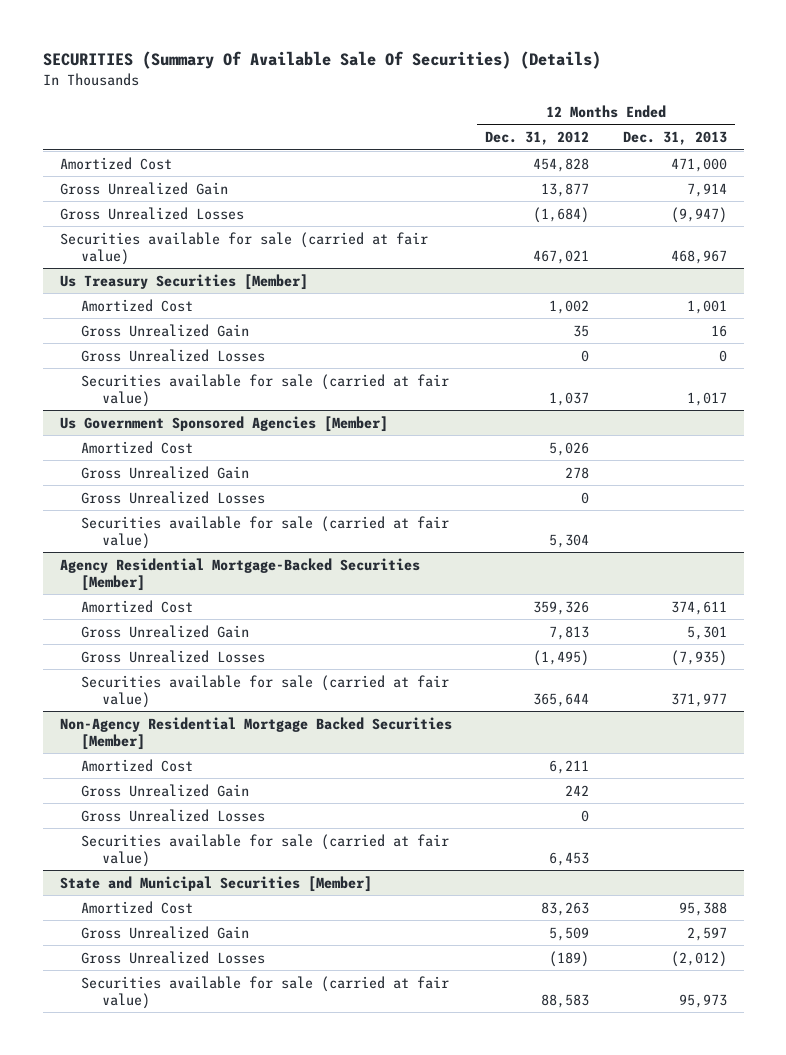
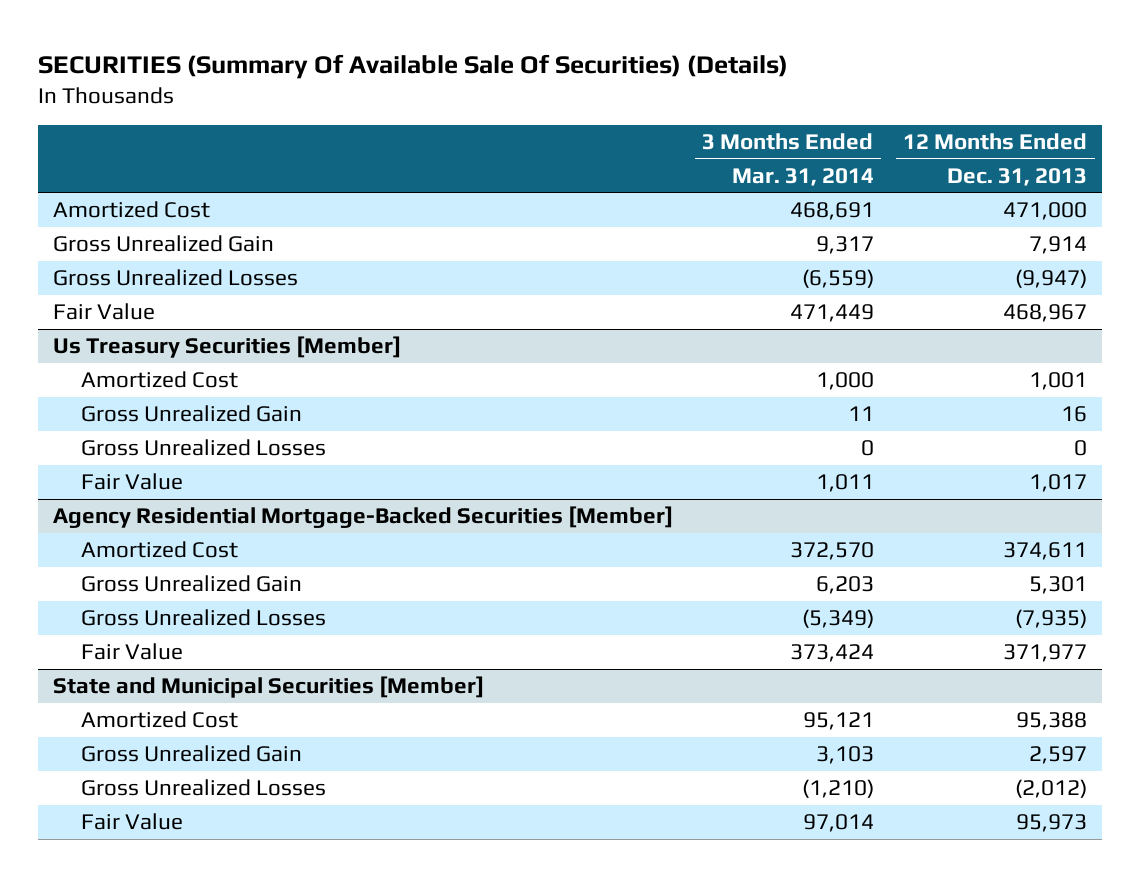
- | 12 Months Ended Dec. 31, 2012 | 12 Months Ended Dec. 31, 2013
+ | 3 Months Ended Mar. 31, 2014 | 12 Months Ended Dec. 31, 2013
- Securities available for sale (carried at fair value) | 467,021 | 468,967
+ Fair Value | 471,449 | 468,967
@ Us Treasury Securities [Member]
- Securities available for sale (carried at fair value) | 1,037 | 1,017
- Us Government Sponsored Agencies [Member]
- Amortized Cost | 5,026 |
- Gross Unrealized Gain | 278 |
- Gross Unrealized Losses | 0 |
- Securities available for sale (carried at fair value) | 5,304 |
@ Us Treasury Securities [Member]
+ Fair Value | 1,011 | 1,017
@ Agency Residential Mortgage-Backed Securities [Member]
- Securities available for sale (carried at fair value) | 365,644 | 371,977
- Non-Agency Residential Mortgage Backed Securities [Member]
- Amortized Cost | 6,211 |
- Gross Unrealized Gain | 242 |
- Gross Unrealized Losses | 0 |
- Securities available for sale (carried at fair value) | 6,453 |
@ Agency Residential Mortgage-Backed Securities [Member]
+ Fair Value | 373,424 | 371,977
@ State and Municipal Securities [Member]
- Securities available for sale (carried at fair value) | 88,583 | 95,973
+ Fair Value | 97,014 | 95,973

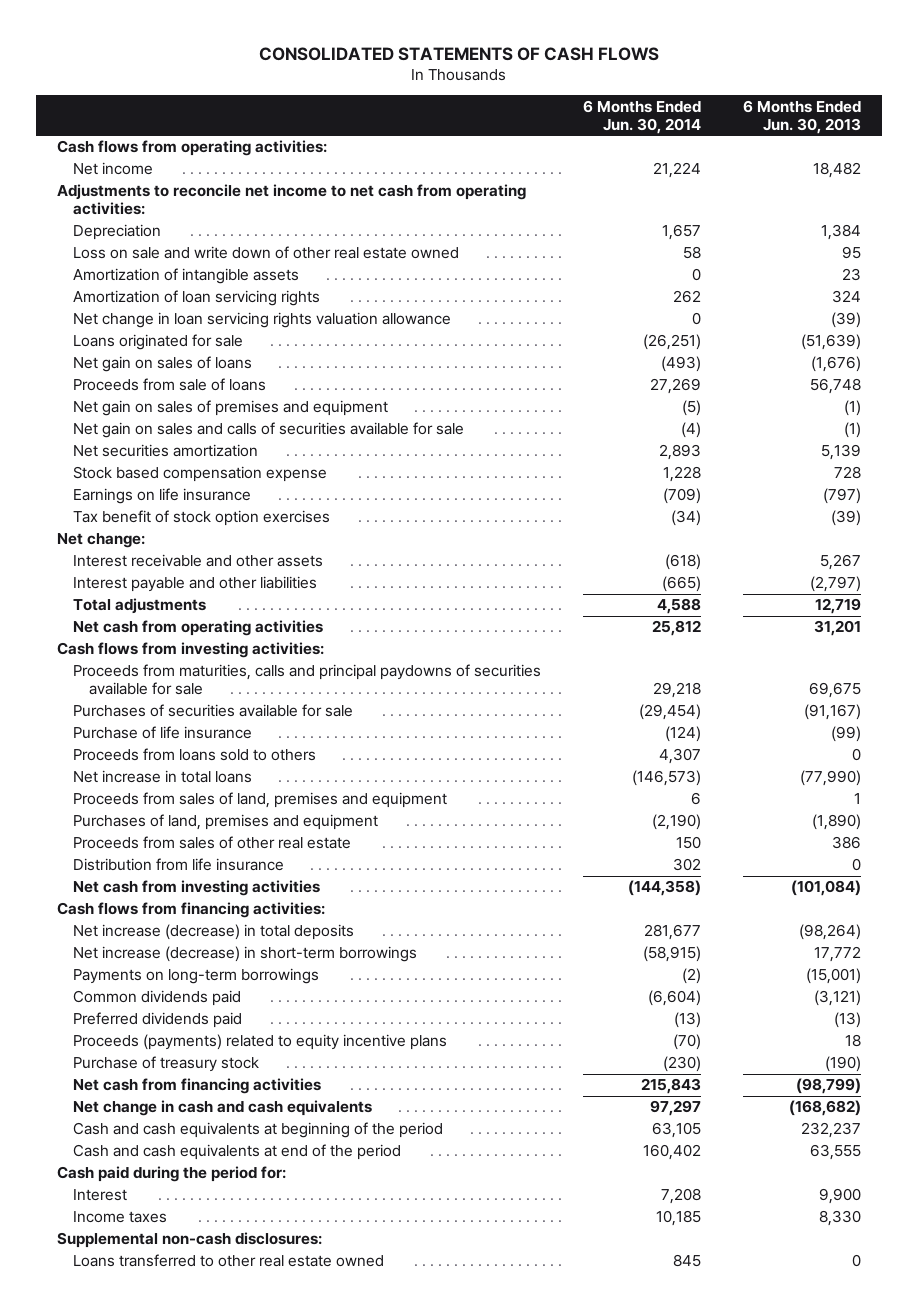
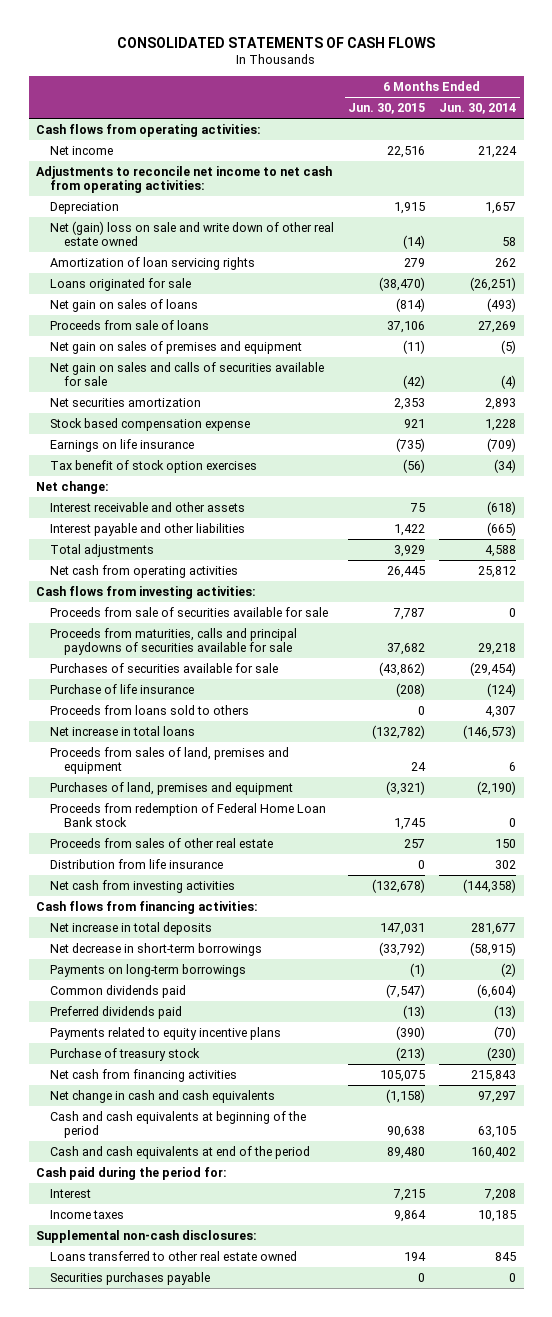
- | 6 Months Ended Jun. 30, 2014 | 6 Months Ended Jun. 30, 2013
+ | 6 Months Ended Jun. 30, 2015 | 6 Months Ended Jun. 30, 2014
- Loss on sale and write down of other real estate owned | 58 | 95
- Amortization of intangible assets | 0 | 23
+ Net (gain) loss on sale and write down of other real estate owned | (14) | 58
- Net change in loan servicing rights valuation allowance | 0 | (39)
+ Proceeds from sale of securities available for sale | 7,787 | 0
+ Proceeds from redemption of Federal Home Loan Bank stock | 1,745 | 0
- Net increase (decrease) in total deposits | 281,677 | (98,264)
- Net increase (decrease) in short-term borrowings | (58,915) | 17,772
+ Net increase in total deposits | 147,031 | 281,677
+ Net decrease in short-term borrowings | (33,792) | (58,915)
- Proceeds (payments) related to equity incentive plans | (70) | 18
+ Payments related to equity incentive plans | (390) | (70)
+ Securities purchases payable | 0 | 0

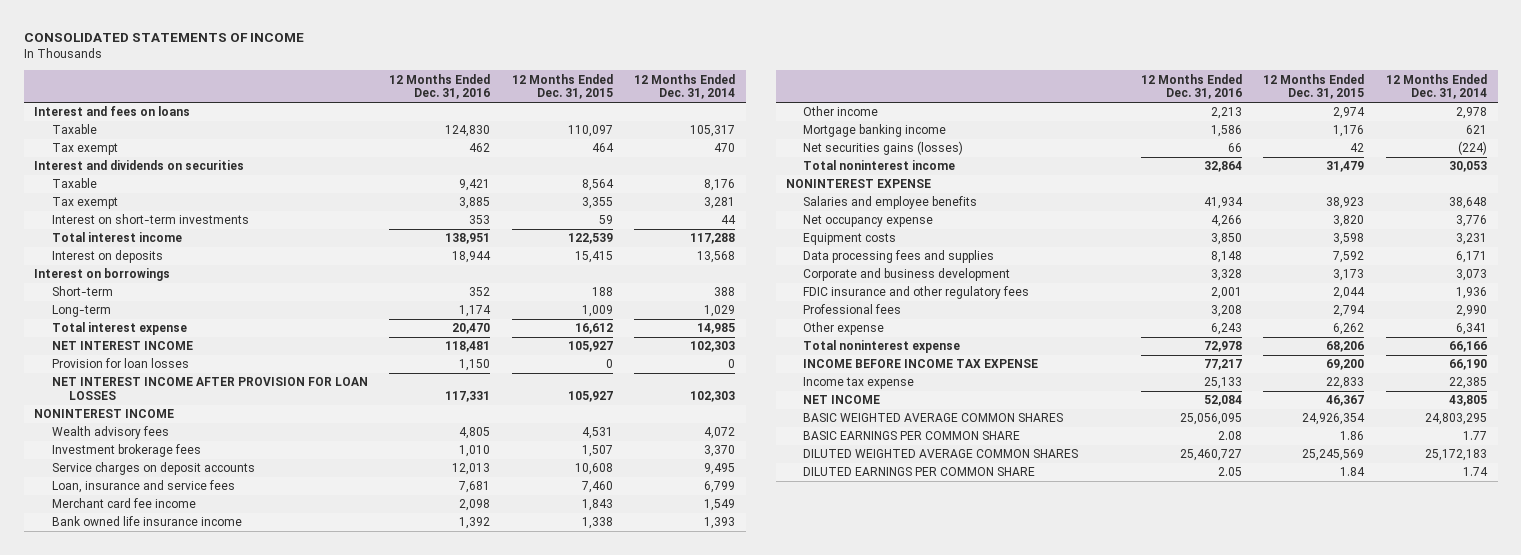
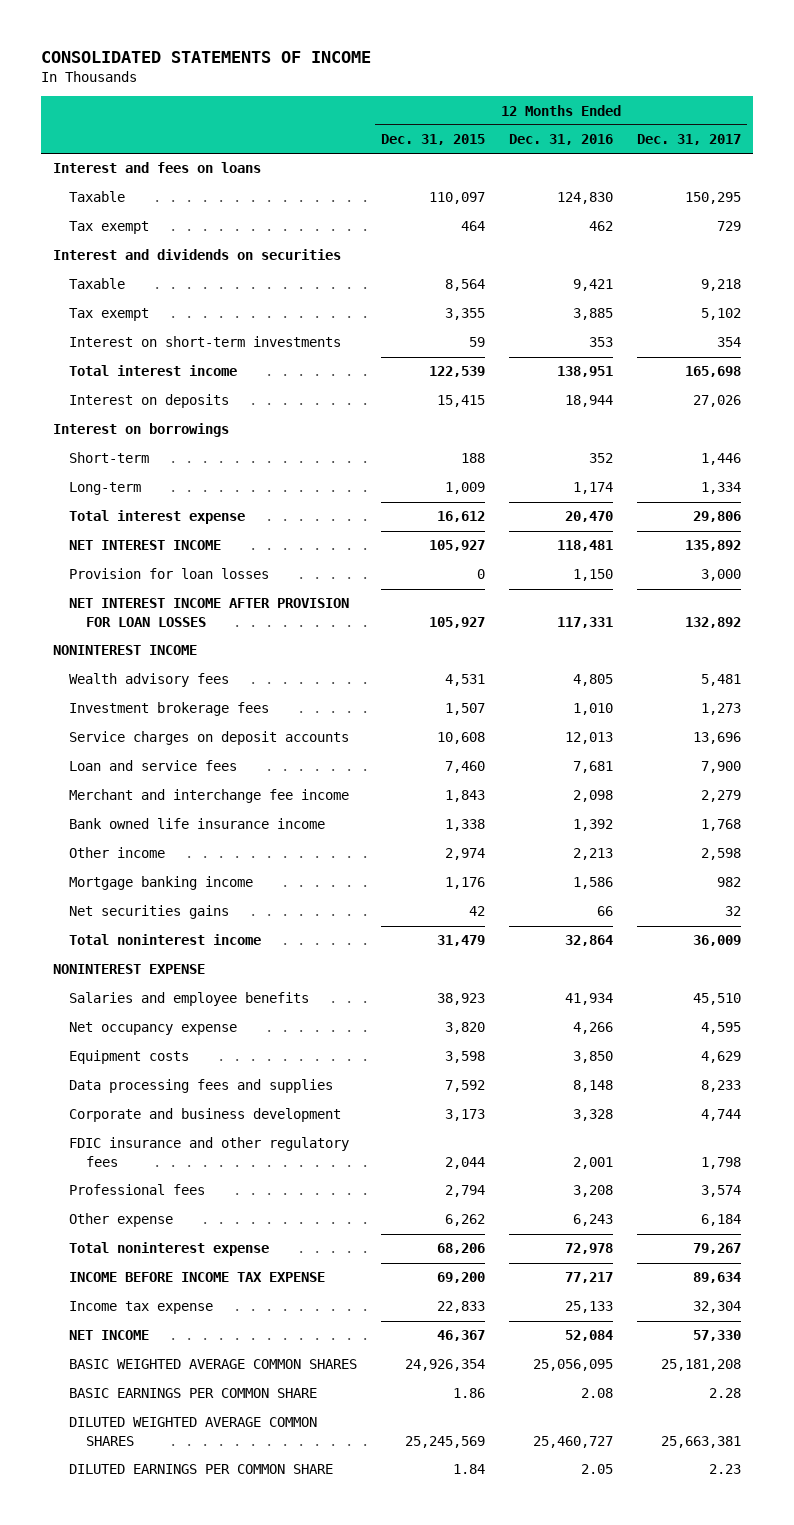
- | 12 Months Ended Dec. 31, 2016 | 12 Months Ended Dec. 31, 2015 | 12 Months Ended Dec. 31, 2014
+ | 12 Months Ended Dec. 31, 2015 | 12 Months Ended Dec. 31, 2016 | 12 Months Ended Dec. 31, 2017
- Loan, insurance and service fees | 7,681 | 7,460 | 6,799
- Merchant card fee income | 2,098 | 1,843 | 1,549
+ Loan and service fees | 7,460 | 7,681 | 7,900
+ Merchant and interchange fee income | 1,843 | 2,098 | 2,279
- Net securities gains (losses) | 66 | 42 | (224)
+ Net securities gains | 42 | 66 | 32

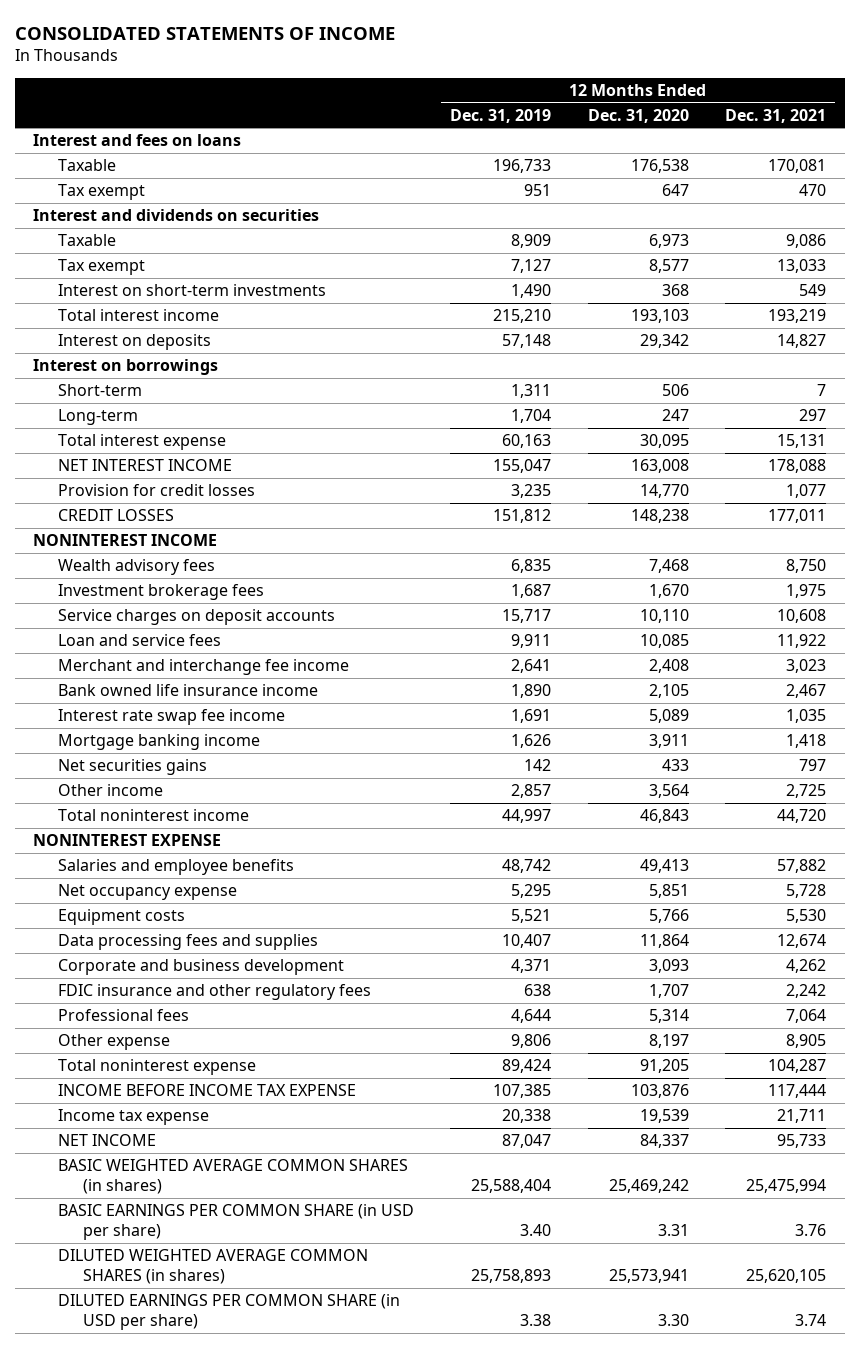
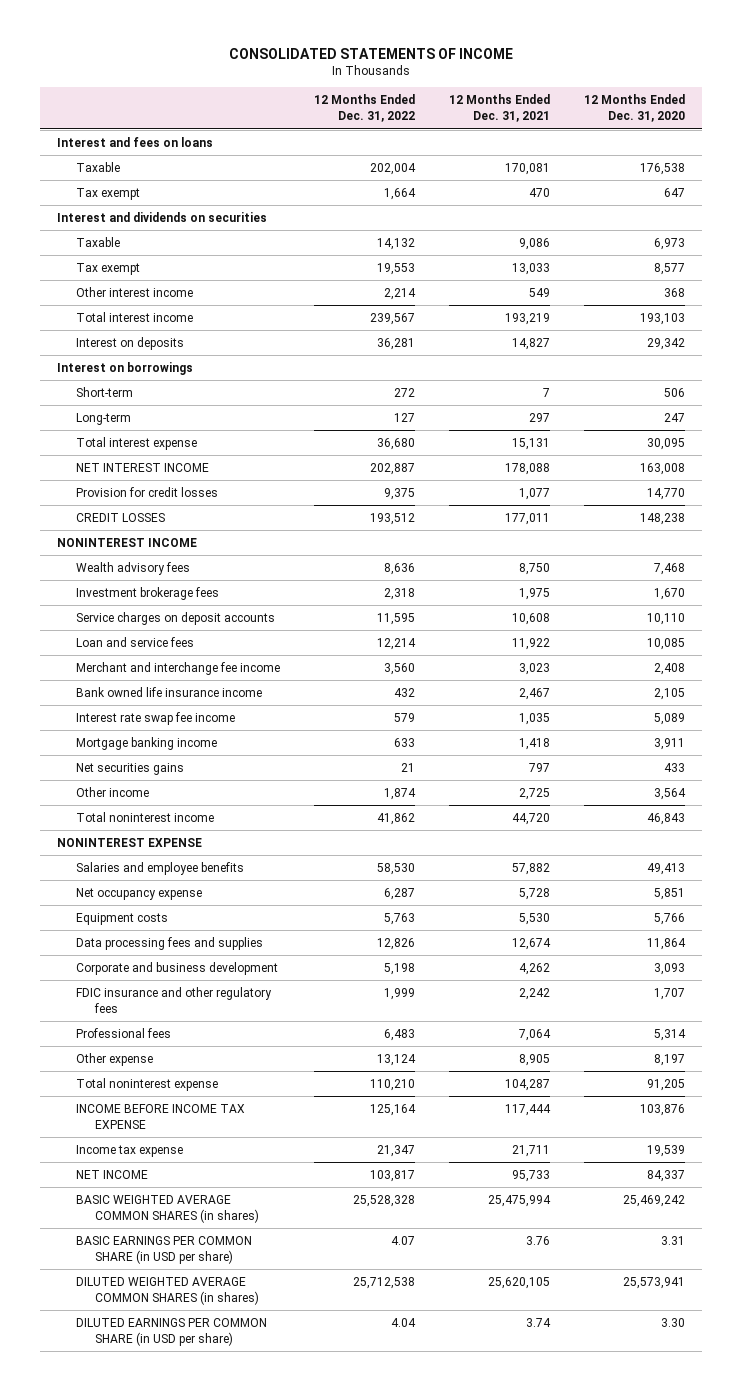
- | 12 Months Ended Dec. 31, 2019 | 12 Months Ended Dec. 31, 2020 | 12 Months Ended Dec. 31, 2021
+ | 12 Months Ended Dec. 31, 2022 | 12 Months Ended Dec. 31, 2021 | 12 Months Ended Dec. 31, 2020
- Interest on short-term investments | 1,490 | 368 | 549
+ Other interest income | 2,214 | 549 | 368

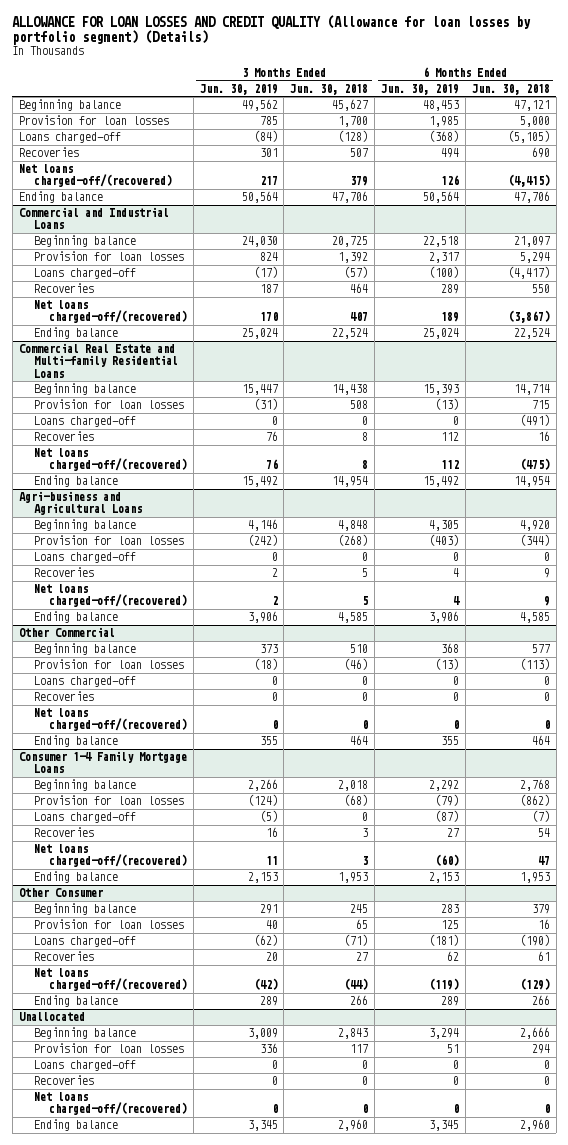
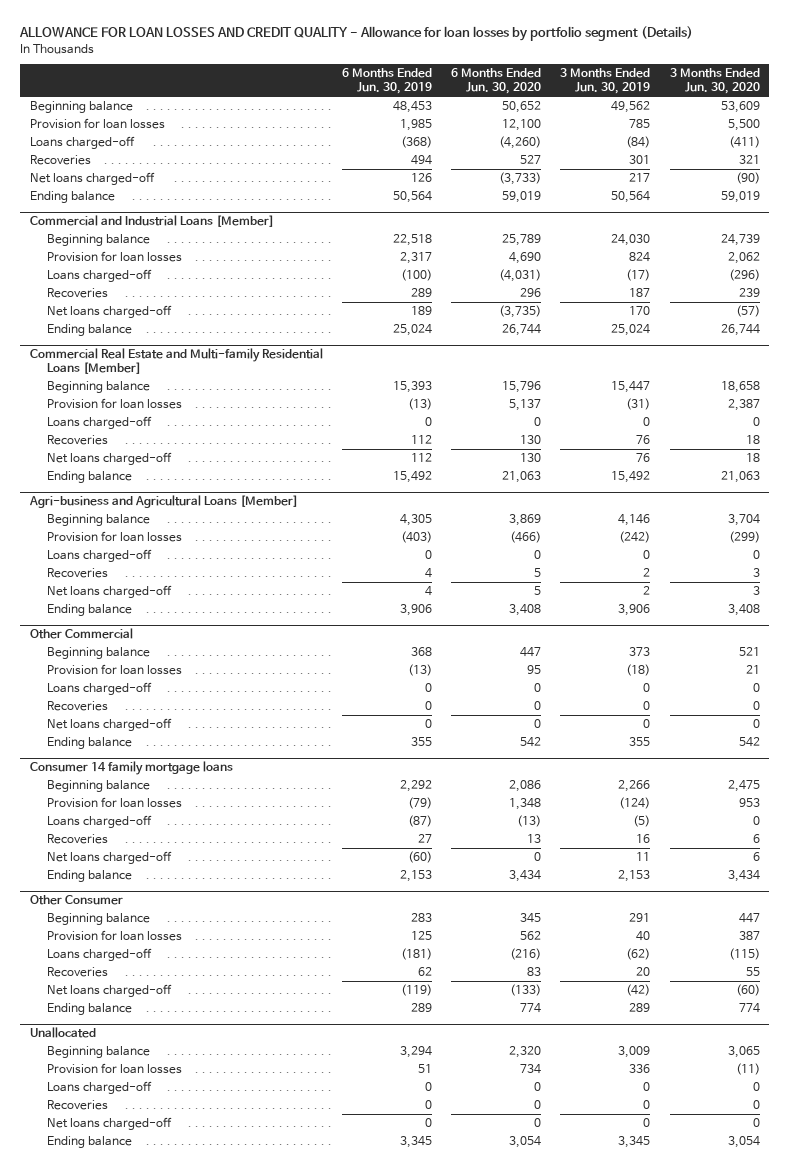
- ALLOWANCE FOR LOAN LOSSES AND CREDIT QUALITY (Allowance for loan losses by portfolio segment) (Details)
+ ALLOWANCE FOR LOAN LOSSES AND CREDIT QUALITY - Allowance for loan losses by portfolio segment (Details)
- | 3 Months Ended Jun. 30, 2019 | 3 Months Ended Jun. 30, 2018 | 6 Months Ended Jun. 30, 2019 | 6 Months Ended Jun. 30, 2018
+ | 6 Months Ended Jun. 30, 2019 | 6 Months Ended Jun. 30, 2020 | 3 Months Ended Jun. 30, 2019 | 3 Months Ended Jun. 30, 2020
- Net loans charged-off/(recovered) | 217 | 379 | 126 | (4,415)
+ Net loans charged-off | 126 | (3,733) | 217 | (90)
- Commercial and Industrial Loans
+ Commercial and Industrial Loans [Member]
- Net loans charged-off/(recovered) | 170 | 407 | 189 | (3,867)
+ Net loans charged-off | 189 | (3,735) | 170 | (57)
- Commercial Real Estate and Multi-family Residential Loans
+ Commercial Real Estate and Multi-family Residential Loans [Member]
- Net loans charged-off/(recovered) | 76 | 8 | 112 | (475)
+ Net loans charged-off | 112 | 130 | 76 | 18
- Agri-business and Agricultural Loans
+ Agri-business and Agricultural Loans [Member]
- Net loans charged-off/(recovered) | 2 | 5 | 4 | 9
+ Net loans charged-off | 4 | 5 | 2 | 3
@ Other Commercial
- Net loans charged-off/(recovered) | 0 | 0 | 0 | 0
+ Net loans charged-off | 0 | 0 | 0 | 0
- Consumer 1-4 Family Mortgage Loans
+ Consumer 14 family mortgage loans
- Net loans charged-off/(recovered) | 11 | 3 | (60) | 47
+ Net loans charged-off | (60) | 0 | 11 | 6
@ Other Consumer
- Net loans charged-off/(recovered) | (42) | (44) | (119) | (129)
+ Net loans charged-off | (119) | (133) | (42) | (60)
@ Unallocated
- Net loans charged-off/(recovered) | 0 | 0 | 0 | 0
+ Net loans charged-off | 0 | 0 | 0 | 0

